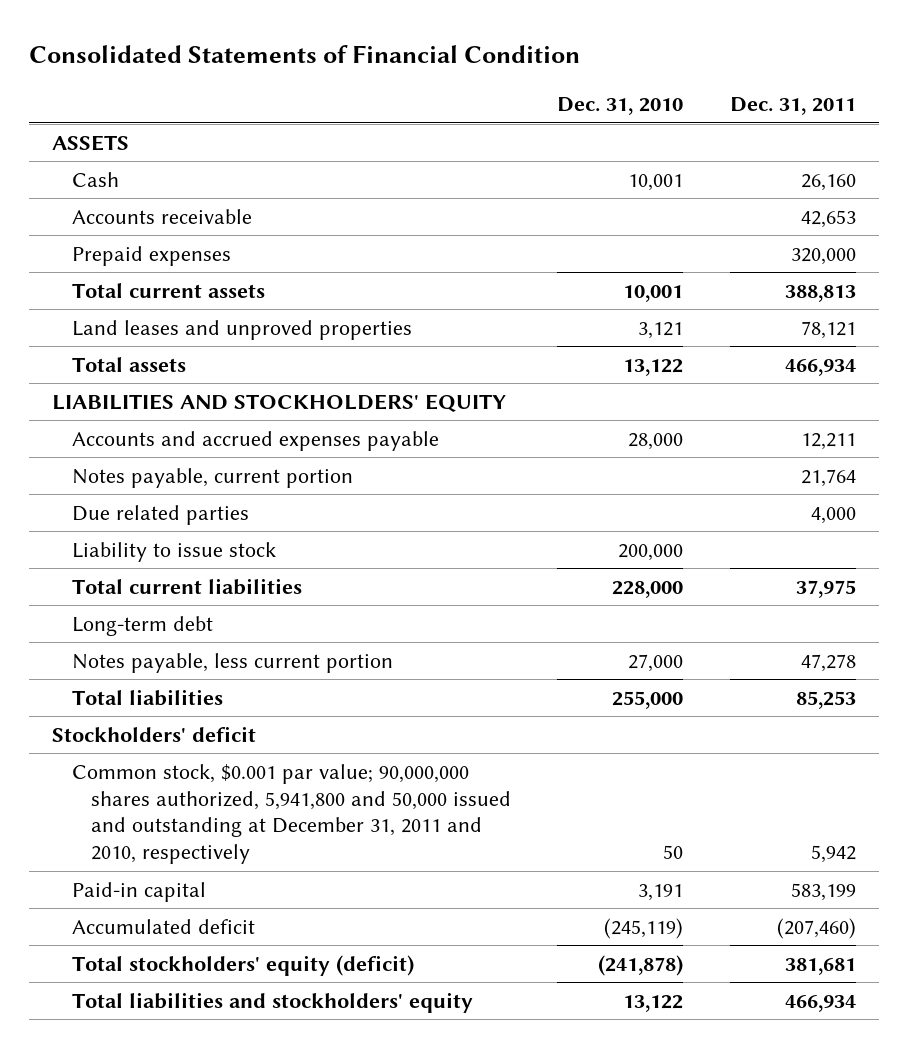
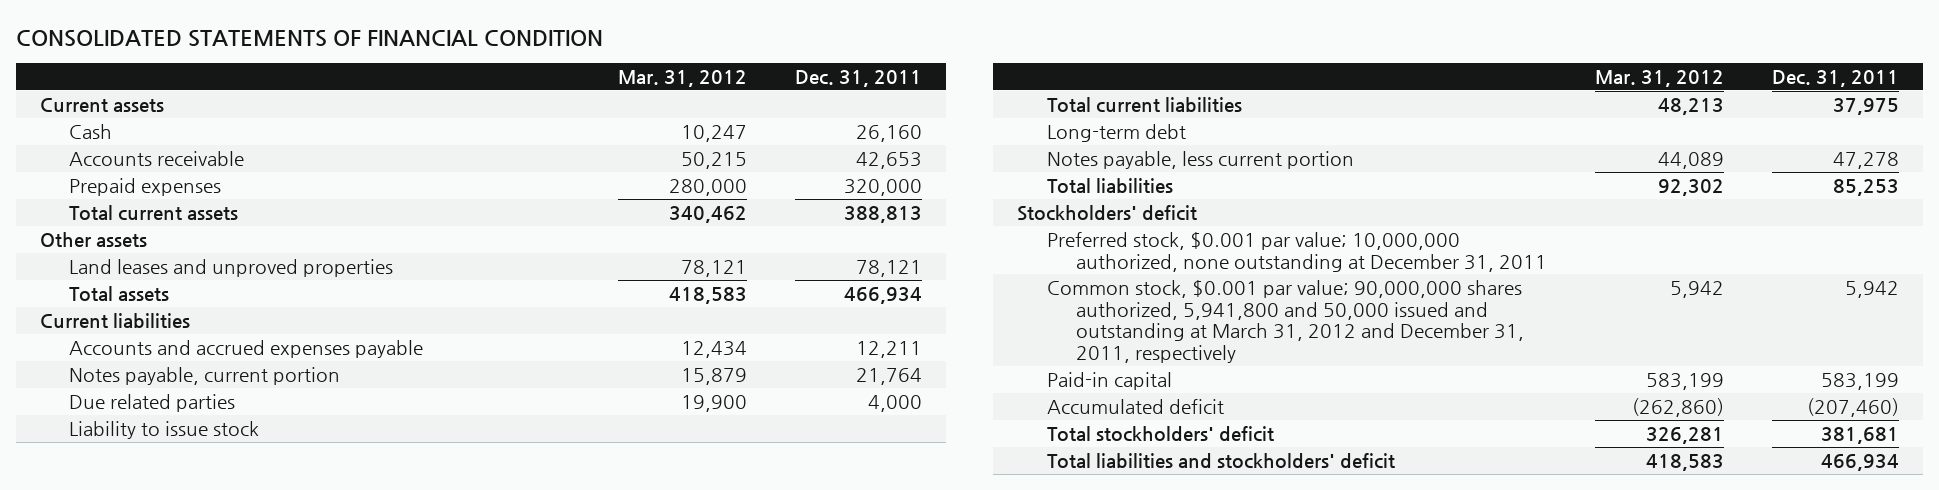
- Consolidated Statements of Financial Condition
+ CONSOLIDATED STATEMENTS OF FINANCIAL CONDITION
- | Dec. 31, 2010 | Dec. 31, 2011
+ | Mar. 31, 2012 | Dec. 31, 2011
- ASSETS
+ Current assets
+ Other assets
- LIABILITIES AND STOCKHOLDERS' EQUITY
+ Current liabilities
- Common stock, $0.001 par value; 90,000,000 shares authorized, 5,941,800 and 50,000 issued and outstanding at December 31, 2011 and 2010, respectively | 50 | 5,942
+ Preferred stock, $0.001 par value; 10,000,000 authorized, none outstanding at December 31, 2011
+ Common stock, $0.001 par value; 90,000,000 shares authorized, 5,941,800 and 50,000 issued and outstanding at March 31, 2012 and December 31, 2011, respectively | 5,942 | 5,942
- Total stockholders' equity (deficit) | (241,878) | 381,681
- Total liabilities and stockholders' equity | 13,122 | 466,934
+ Total stockholders' deficit | 326,281 | 381,681
+ Total liabilities and stockholders' deficit | 418,583 | 466,934

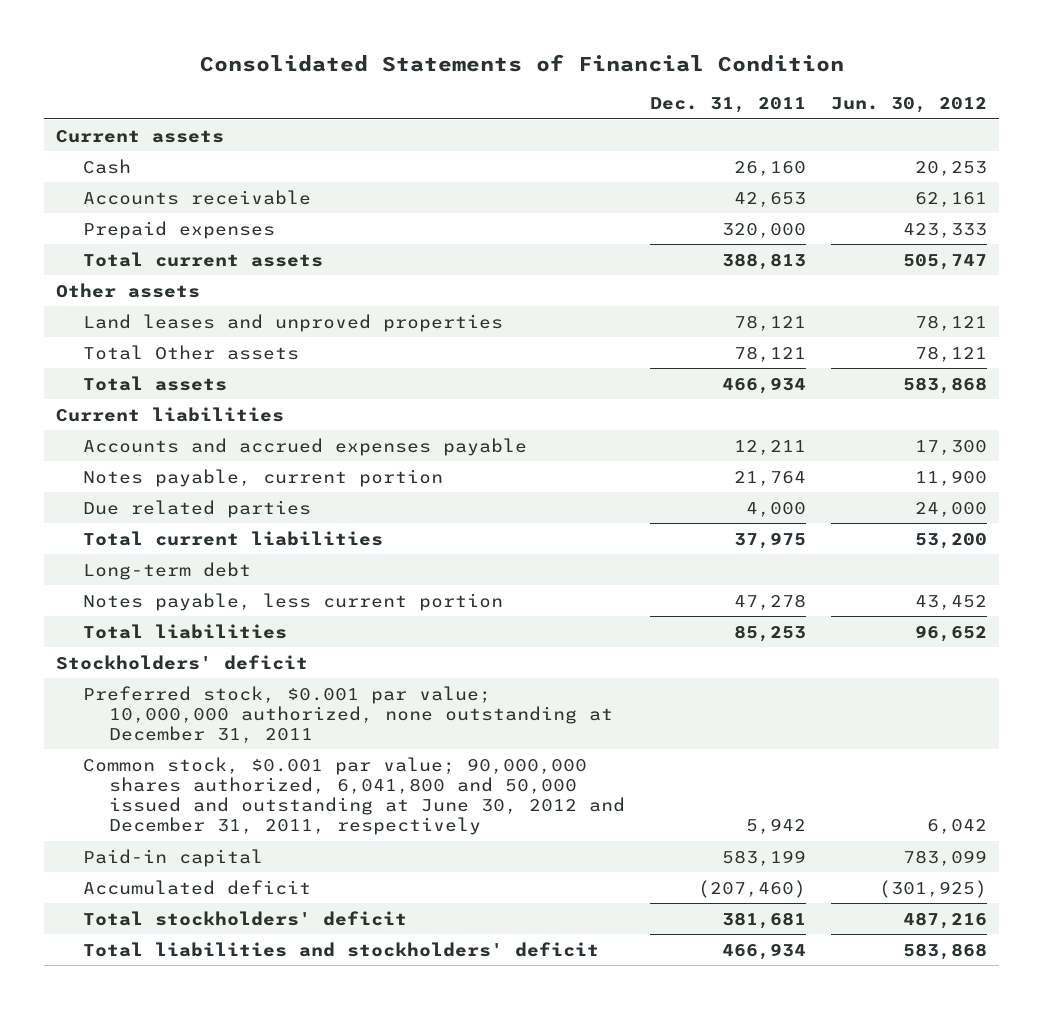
- CONSOLIDATED STATEMENTS OF FINANCIAL CONDITION
+ Consolidated Statements of Financial Condition
- | Mar. 31, 2012 | Dec. 31, 2011
+ | Dec. 31, 2011 | Jun. 30, 2012
+ Total Other assets | 78,121 | 78,121
- Liability to issue stock
- Common stock, $0.001 par value; 90,000,000 shares authorized, 5,941,800 and 50,000 issued and outstanding at March 31, 2012 and December 31, 2011, respectively | 5,942 | 5,942
+ Common stock, $0.001 par value; 90,000,000 shares authorized, 6,041,800 and 50,000 issued and outstanding at June 30, 2012 and December 31, 2011, respectively | 5,942 | 6,042

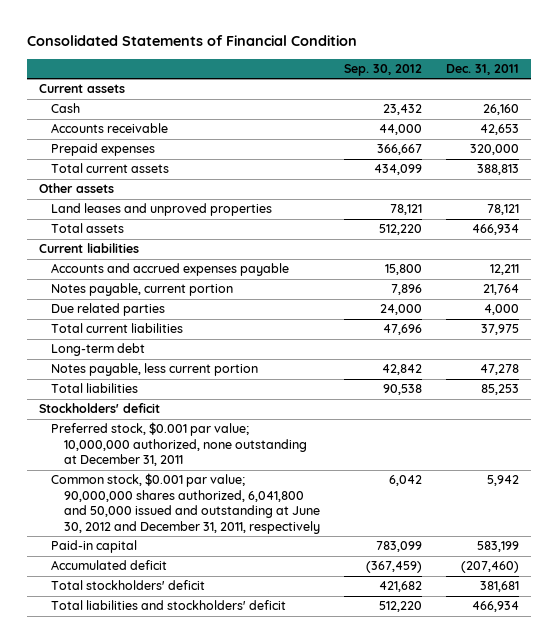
- | Dec. 31, 2011 | Jun. 30, 2012
+ | Sep. 30, 2012 | Dec. 31, 2011
- Total Other assets | 78,121 | 78,121

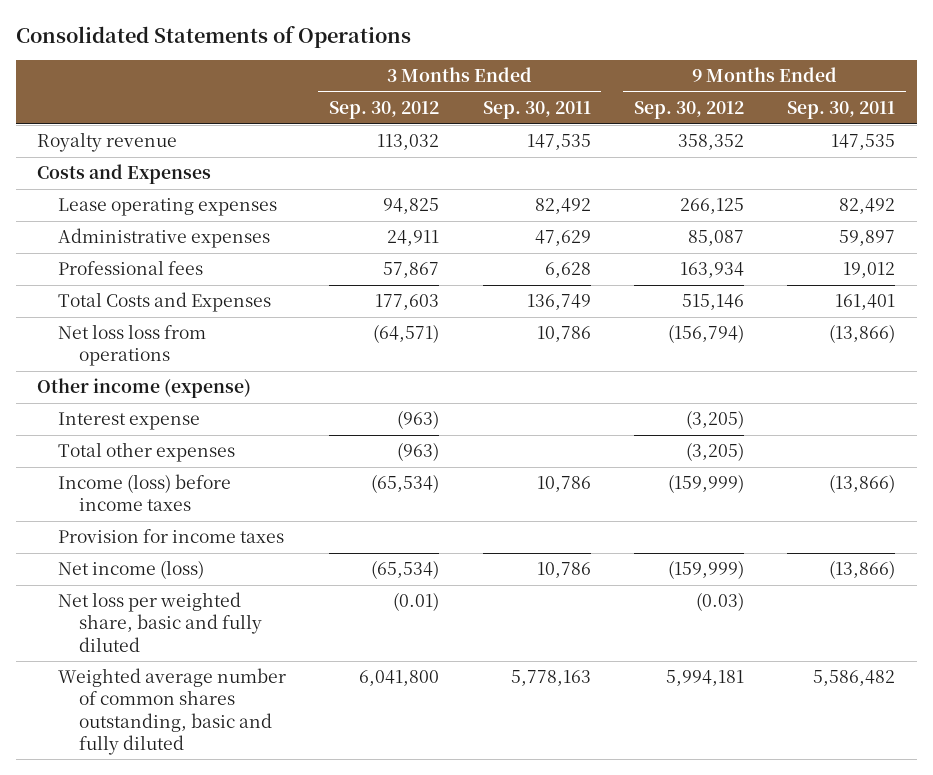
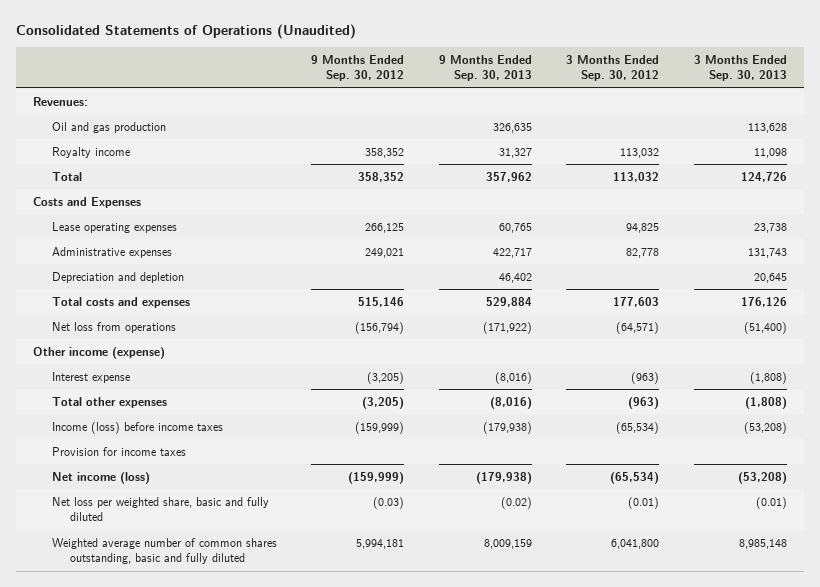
- Consolidated Statements of Operations
+ Consolidated Statements of Operations (Unaudited)
- | 3 Months Ended Sep. 30, 2012 | 3 Months Ended Sep. 30, 2011 | 9 Months Ended Sep. 30, 2012 | 9 Months Ended Sep. 30, 2011
+ | 9 Months Ended Sep. 30, 2012 | 9 Months Ended Sep. 30, 2013 | 3 Months Ended Sep. 30, 2012 | 3 Months Ended Sep. 30, 2013
- Royalty revenue | 113,032 | 147,535 | 358,352 | 147,535
+ Revenues:
+ Oil and gas production | | 326,635 | | 113,628
+ Royalty income | 358,352 | 31,327 | 113,032 | 11,098
+ Total | 358,352 | 357,962 | 113,032 | 124,726
- Administrative expenses | 24,911 | 47,629 | 85,087 | 59,897
- Professional fees | 57,867 | 6,628 | 163,934 | 19,012
- Total Costs and Expenses | 177,603 | 136,749 | 515,146 | 161,401
- Net loss loss from operations | (64,571) | 10,786 | (156,794) | (13,866)
+ Administrative expenses | 249,021 | 422,717 | 82,778 | 131,743
+ Depreciation and depletion | | 46,402 | | 20,645
+ Total costs and expenses | 515,146 | 529,884 | 177,603 | 176,126
+ Net loss from operations | (156,794) | (171,922) | (64,571) | (51,400)

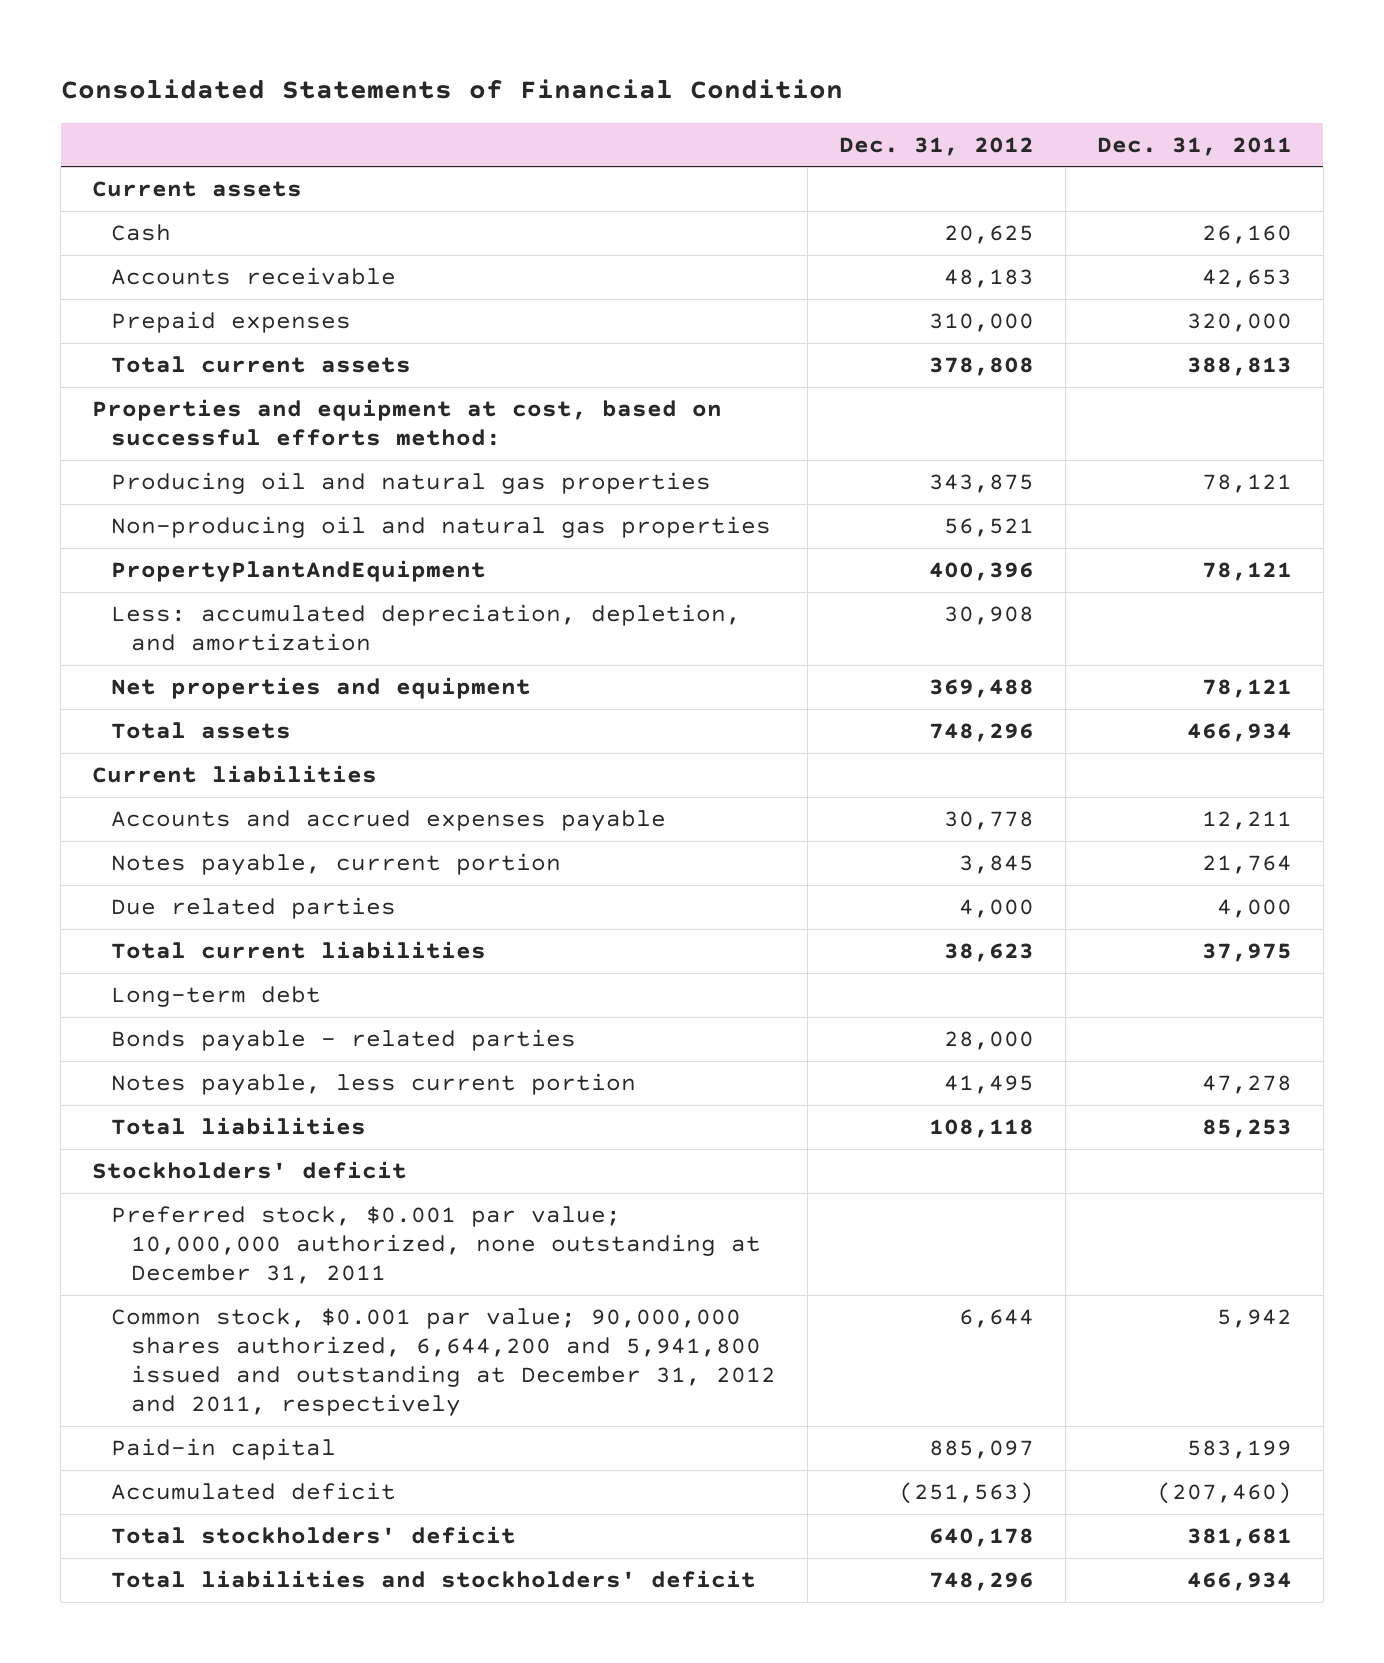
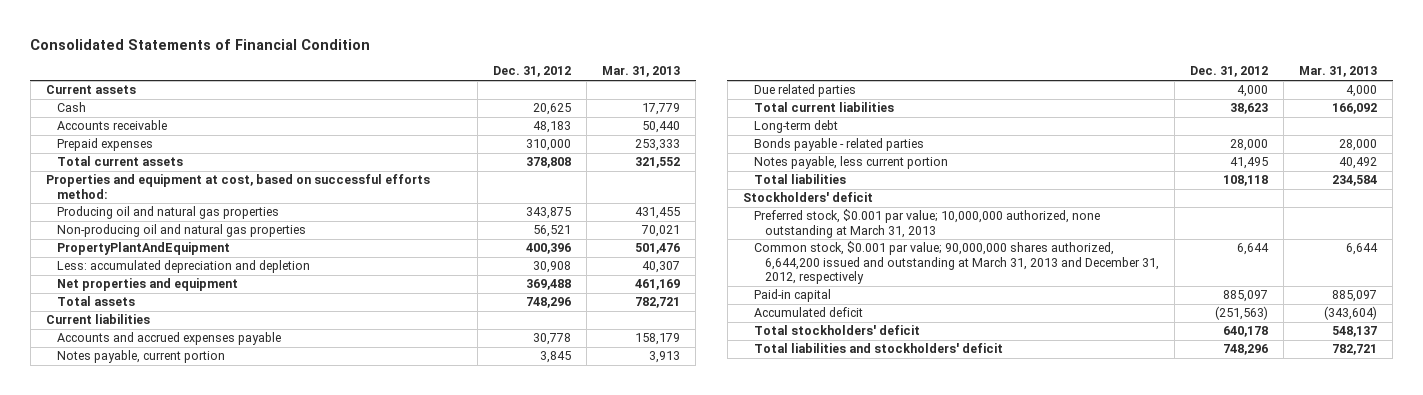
- | Dec. 31, 2012 | Dec. 31, 2011
+ | Dec. 31, 2012 | Mar. 31, 2013
- Less: accumulated depreciation, depletion, and amortization | 30,908 |
+ Less: accumulated depreciation and depletion | 30,908 | 40,307
- Preferred stock, $0.001 par value; 10,000,000 authorized, none outstanding at December 31, 2011
- Common stock, $0.001 par value; 90,000,000 shares authorized, 6,644,200 and 5,941,800 issued and outstanding at December 31, 2012 and 2011, respectively | 6,644 | 5,942
+ Preferred stock, $0.001 par value; 10,000,000 authorized, none outstanding at March 31, 2013
+ Common stock, $0.001 par value; 90,000,000 shares authorized, 6,644,200 issued and outstanding at March 31, 2013 and December 31, 2012, respectively | 6,644 | 6,644

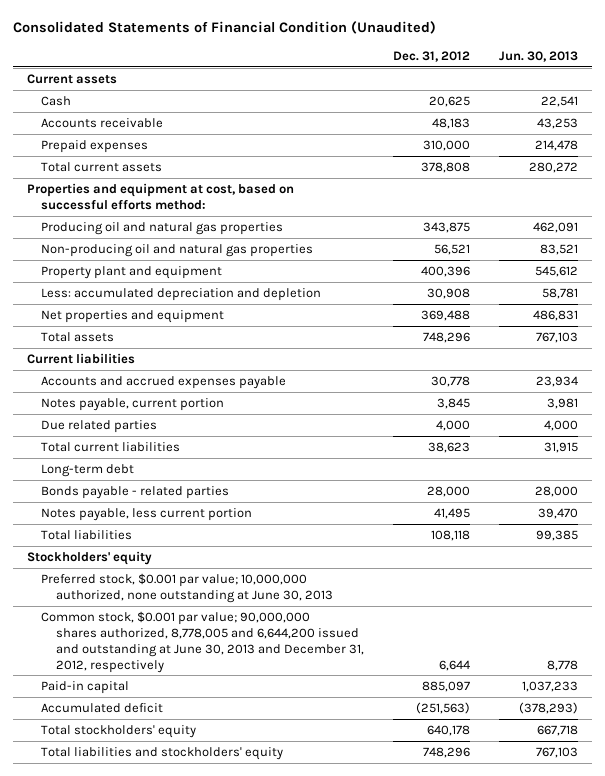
- Consolidated Statements of Financial Condition
+ Consolidated Statements of Financial Condition (Unaudited)
- | Dec. 31, 2012 | Mar. 31, 2013
+ | Dec. 31, 2012 | Jun. 30, 2013
- PropertyPlantAndEquipment | 400,396 | 501,476
+ Property plant and equipment | 400,396 | 545,612
- Stockholders' deficit
- Preferred stock, $0.001 par value; 10,000,000 authorized, none outstanding at March 31, 2013
- Common stock, $0.001 par value; 90,000,000 shares authorized, 6,644,200 issued and outstanding at March 31, 2013 and December 31, 2012, respectively | 6,644 | 6,644
+ Stockholders' equity
+ Preferred stock, $0.001 par value; 10,000,000 authorized, none outstanding at June 30, 2013
+ Common stock, $0.001 par value; 90,000,000 shares authorized, 8,778,005 and 6,644,200 issued and outstanding at June 30, 2013 and December 31, 2012, respectively | 6,644 | 8,778
- Total stockholders' deficit | 640,178 | 548,137
- Total liabilities and stockholders' deficit | 748,296 | 782,721
+ Total stockholders' equity | 640,178 | 667,718
+ Total liabilities and stockholders' equity | 748,296 | 767,103

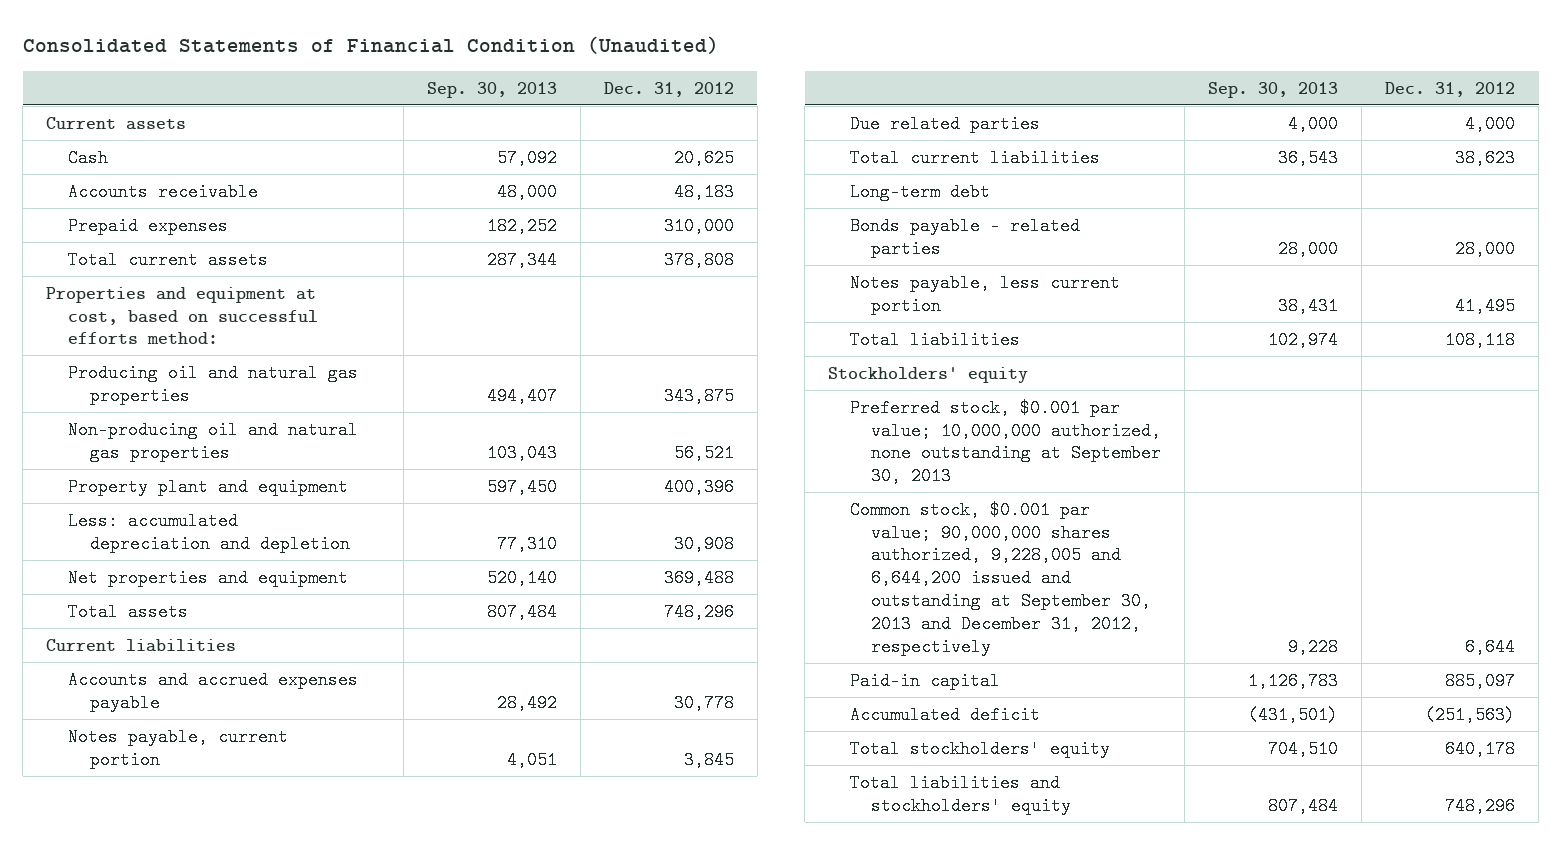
- | Dec. 31, 2012 | Jun. 30, 2013
+ | Sep. 30, 2013 | Dec. 31, 2012
- Preferred stock, $0.001 par value; 10,000,000 authorized, none outstanding at June 30, 2013
- Common stock, $0.001 par value; 90,000,000 shares authorized, 8,778,005 and 6,644,200 issued and outstanding at June 30, 2013 and December 31, 2012, respectively | 6,644 | 8,778
+ Preferred stock, $0.001 par value; 10,000,000 authorized, none outstanding at September 30, 2013
+ Common stock, $0.001 par value; 90,000,000 shares authorized, 9,228,005 and 6,644,200 issued and outstanding at September 30, 2013 and December 31, 2012, respectively | 9,228 | 6,644

